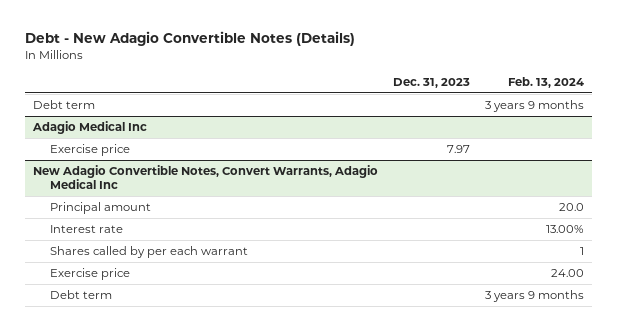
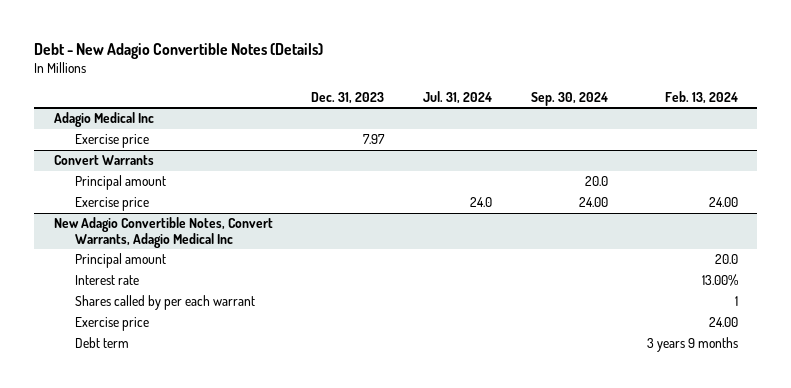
- | Dec. 31, 2023 | Feb. 13, 2024
+ | Dec. 31, 2023 | Jul. 31, 2024 | Sep. 30, 2024 | Feb. 13, 2024
- Debt term | | 3 years 9 months
+ Convert Warrants
+ Principal amount | | | 20.0 |
+ Exercise price | | 24.0 | 24.00 | 24.00

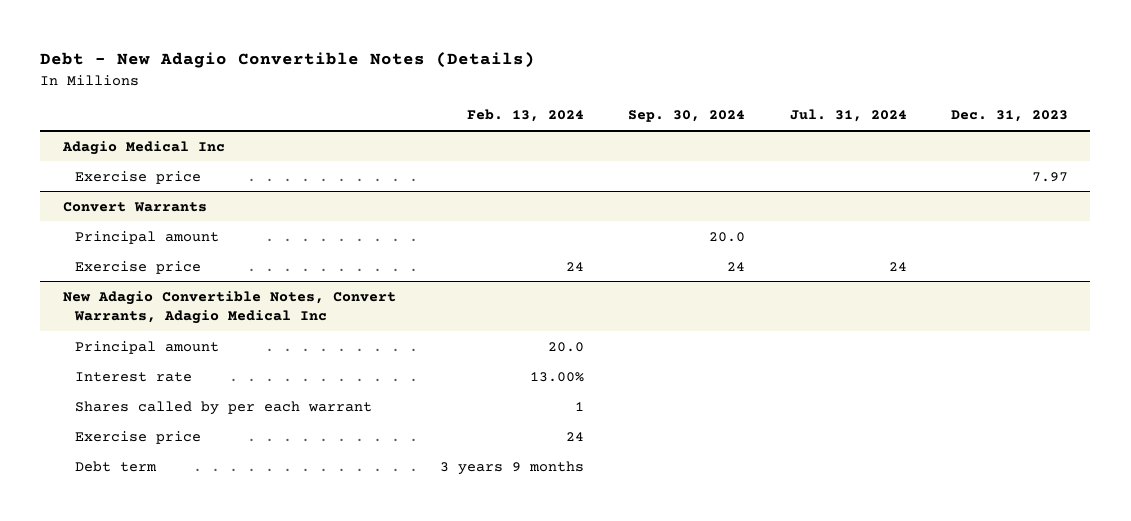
- | Dec. 31, 2023 | Jul. 31, 2024 | Sep. 30, 2024 | Feb. 13, 2024
+ | Feb. 13, 2024 | Sep. 30, 2024 | Jul. 31, 2024 | Dec. 31, 2023
@ Convert Warrants
- Exercise price | | 24.0 | 24.00 | 24.00
+ Exercise price | 24 | 24 | 24 |
@ New Adagio Convertible Notes, Convert Warrants, Adagio Medical Inc
- Exercise price | | | | 24.00
+ Exercise price | 24 | | |

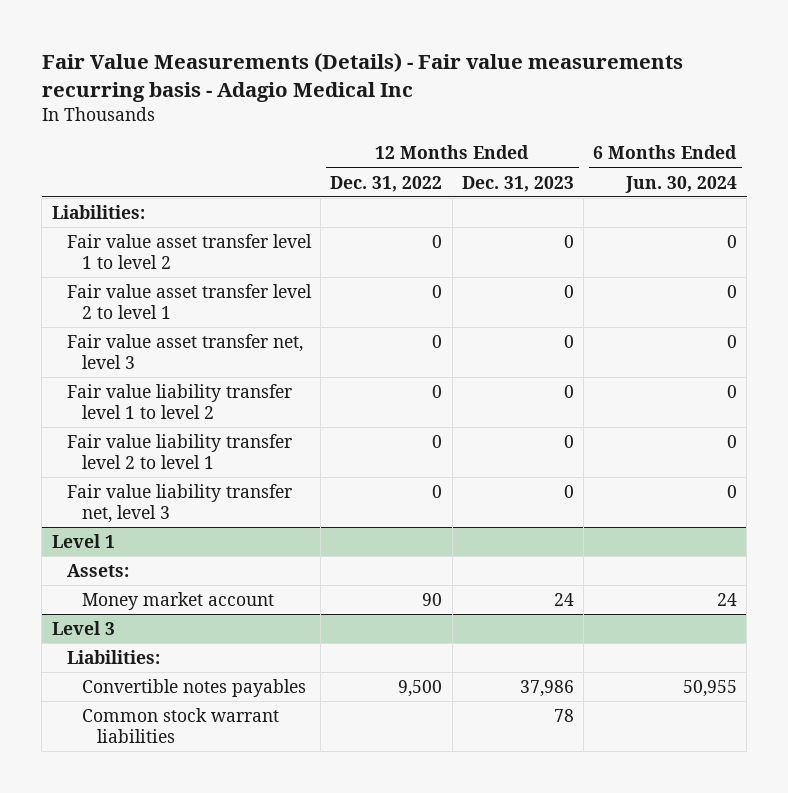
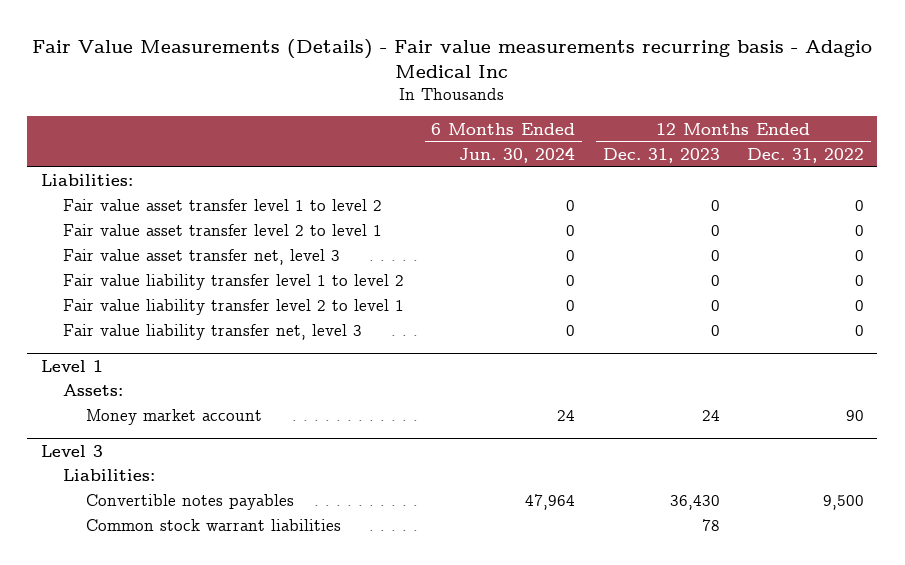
- | 12 Months Ended Dec. 31, 2022 | 12 Months Ended Dec. 31, 2023 | 6 Months Ended Jun. 30, 2024
+ | 6 Months Ended Jun. 30, 2024 | 12 Months Ended Dec. 31, 2023 | 12 Months Ended Dec. 31, 2022
@ Level 3
- Convertible notes payables | 9,500 | 37,986 | 50,955
+ Convertible notes payables | 47,964 | 36,430 | 9,500

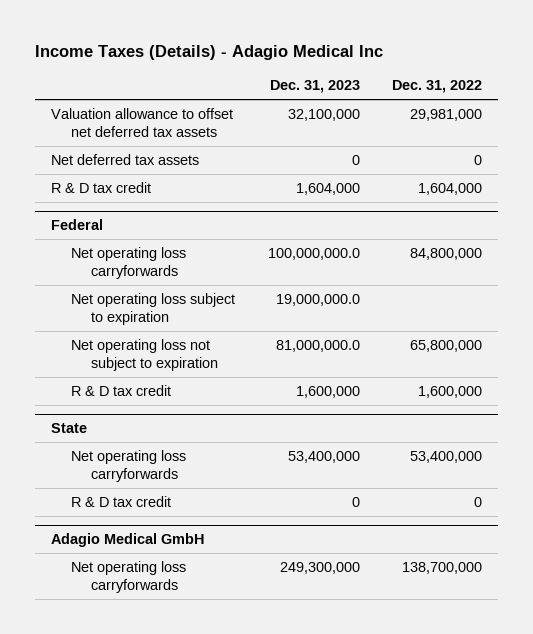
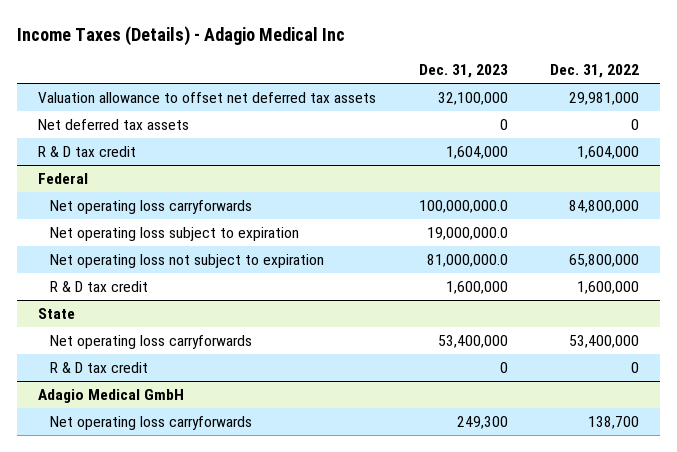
@ Adagio Medical GmbH
- Net operating loss carryforwards | 249,300,000 | 138,700,000
+ Net operating loss carryforwards | 249,300 | 138,700

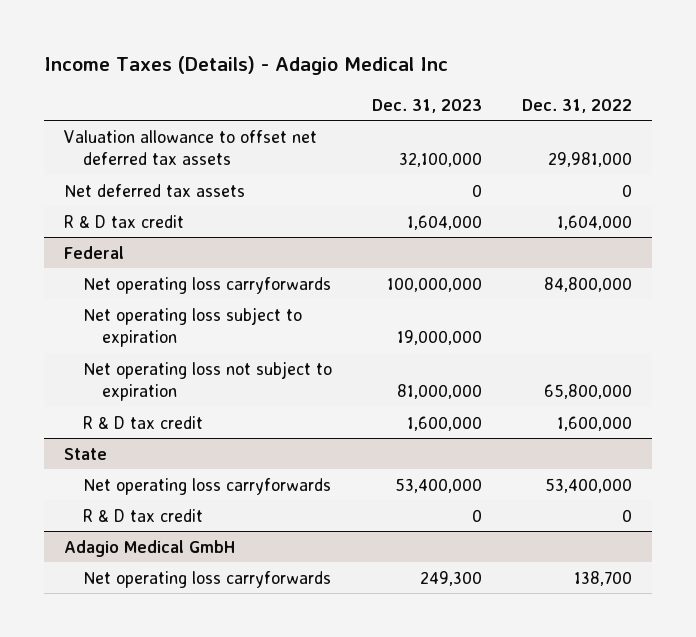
@ Federal
- Net operating loss carryforwards | 100,000,000.0 | 84,800,000
- Net operating loss subject to expiration | 19,000,000.0 |
- Net operating loss not subject to expiration | 81,000,000.0 | 65,800,000
+ Net operating loss carryforwards | 100,000,000 | 84,800,000
+ Net operating loss subject to expiration | 19,000,000 |
+ Net operating loss not subject to expiration | 81,000,000 | 65,800,000

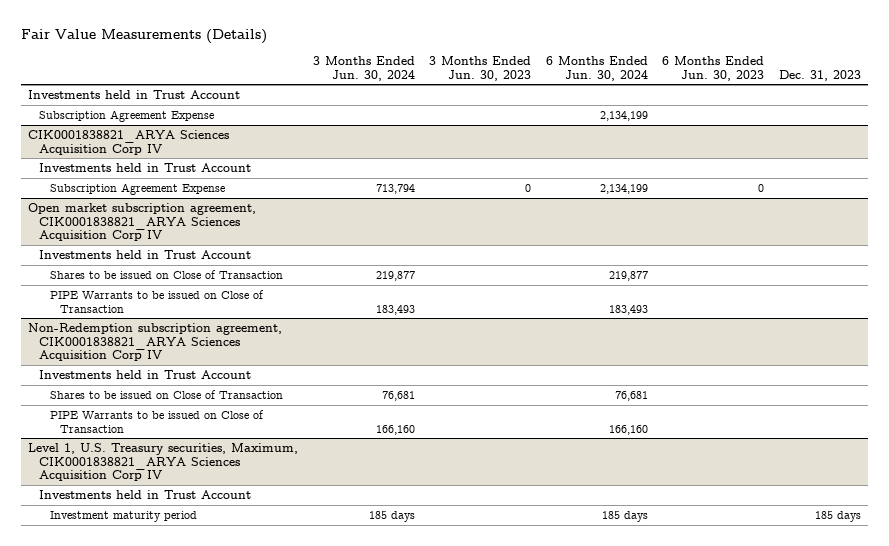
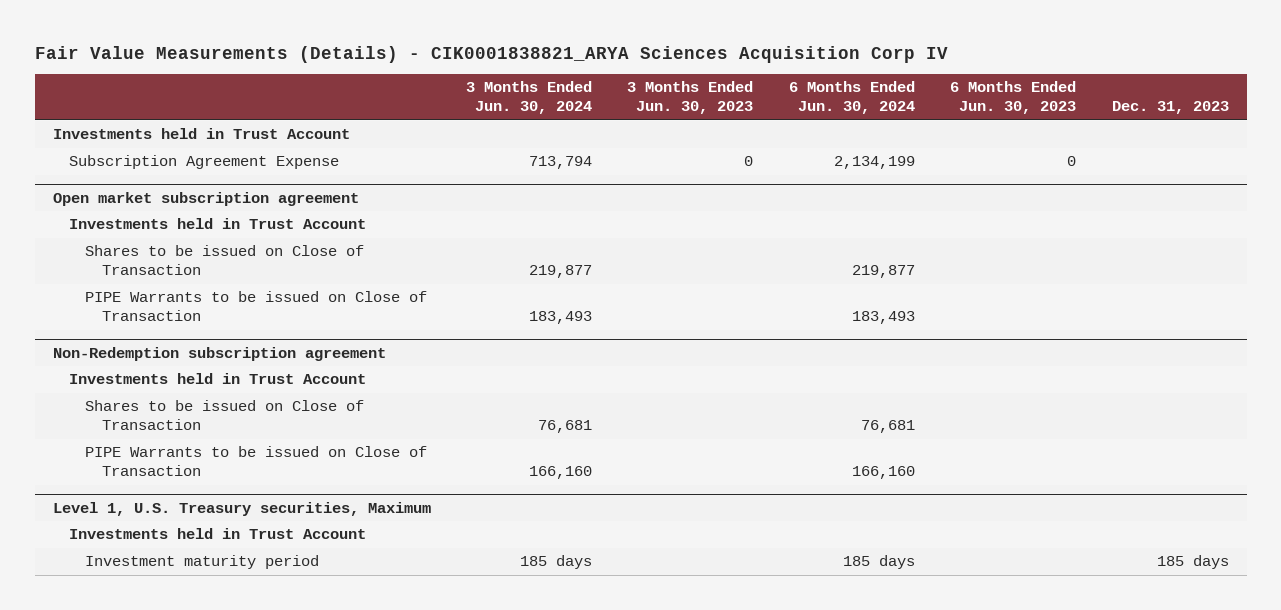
- Fair Value Measurements (Details)
+ Fair Value Measurements (Details) - CIK0001838821_ARYA Sciences Acquisition Corp IV
- Subscription Agreement Expense | | | 2,134,199 | |
- CIK0001838821_ARYA Sciences Acquisition Corp IV
- Investments held in Trust Account
- Open market subscription agreement, CIK0001838821_ARYA Sciences Acquisition Corp IV
+ Open market subscription agreement
- Non-Redemption subscription agreement, CIK0001838821_ARYA Sciences Acquisition Corp IV
+ Non-Redemption subscription agreement
- Level 1, U.S. Treasury securities, Maximum, CIK0001838821_ARYA Sciences Acquisition Corp IV
+ Level 1, U.S. Treasury securities, Maximum

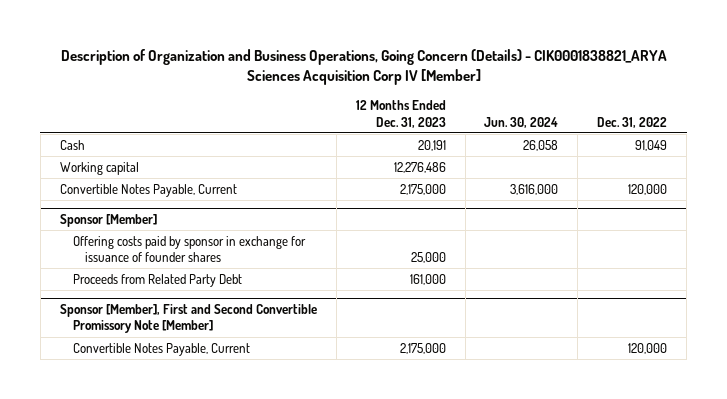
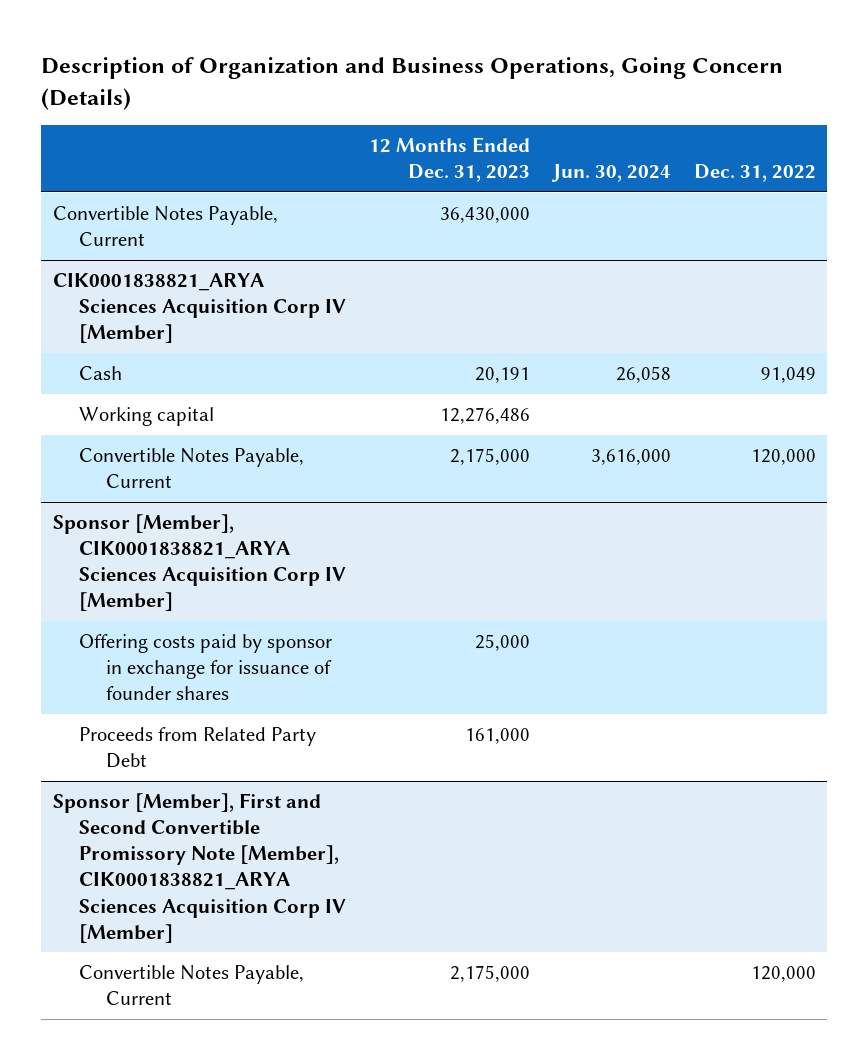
- Description of Organization and Business Operations, Going Concern (Details) - CIK0001838821_ARYA Sciences Acquisition Corp IV [Member]
+ Description of Organization and Business Operations, Going Concern (Details)
+ Convertible Notes Payable, Current | 36,430,000 | |
+ CIK0001838821_ARYA Sciences Acquisition Corp IV [Member]
- Sponsor [Member]
+ Sponsor [Member], CIK0001838821_ARYA Sciences Acquisition Corp IV [Member]
- Sponsor [Member], First and Second Convertible Promissory Note [Member]
+ Sponsor [Member], First and Second Convertible Promissory Note [Member], CIK0001838821_ARYA Sciences Acquisition Corp IV [Member]

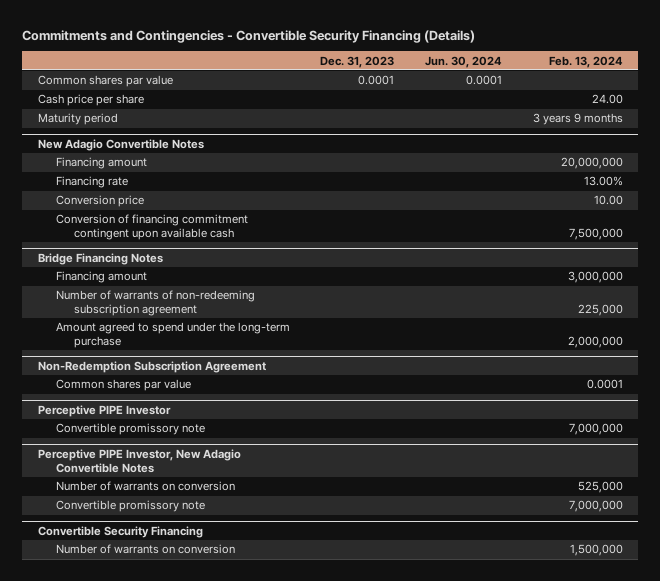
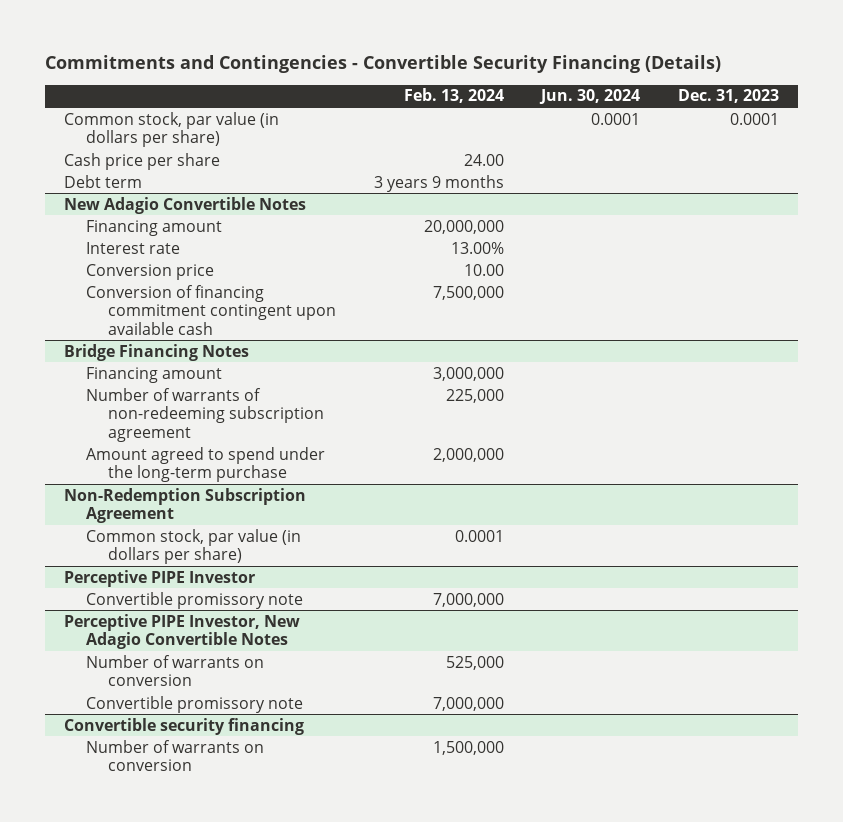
- | Dec. 31, 2023 | Jun. 30, 2024 | Feb. 13, 2024
+ | Feb. 13, 2024 | Jun. 30, 2024 | Dec. 31, 2023
- Common shares par value | 0.0001 | 0.0001 |
+ Common stock, par value (in dollars per share) | | 0.0001 | 0.0001
- Maturity period | | | 3 years 9 months
+ Debt term | 3 years 9 months | |
@ New Adagio Convertible Notes
- Financing rate | | | 13.00%
+ Interest rate | 13.00% | |
@ Non-Redemption Subscription Agreement
- Common shares par value | | | 0.0001
+ Common stock, par value (in dollars per share) | 0.0001 | |
- Convertible Security Financing
+ Convertible security financing

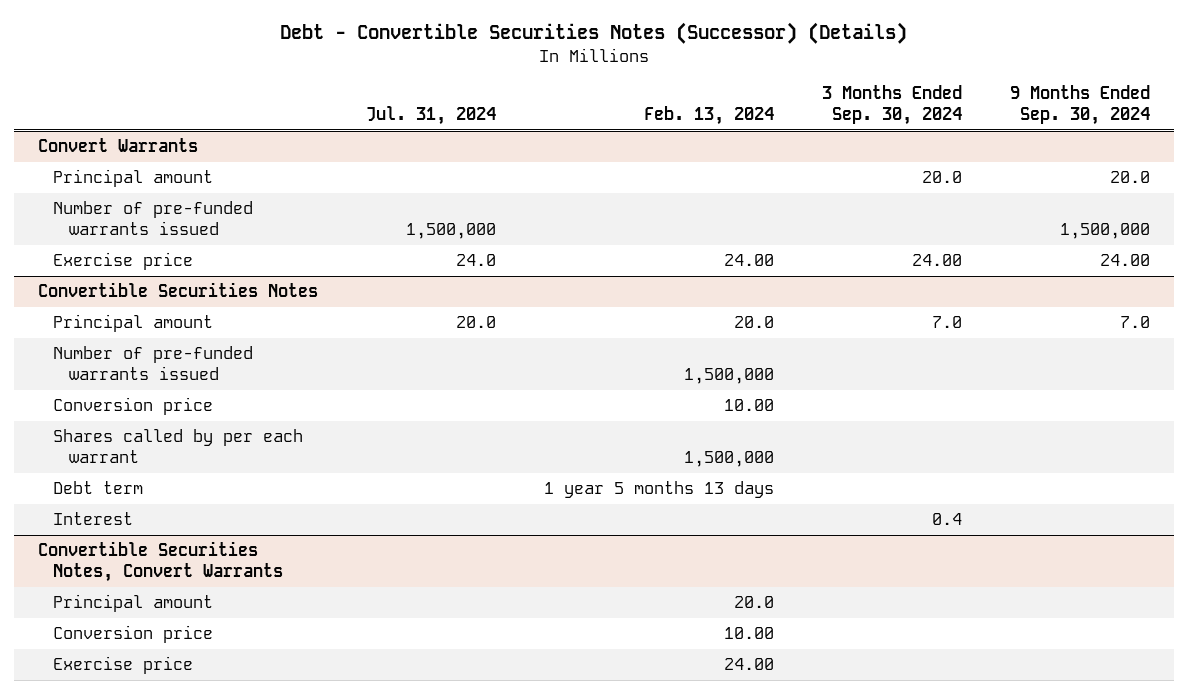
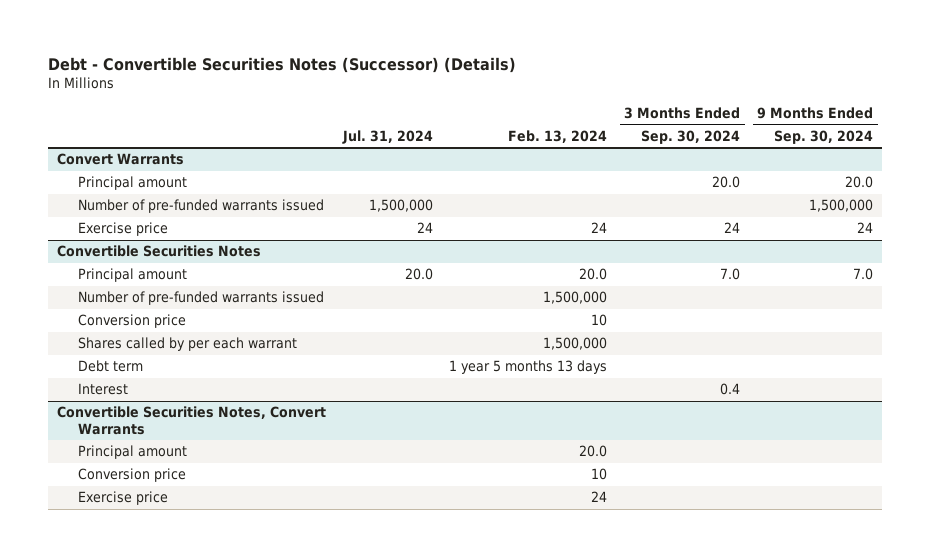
@ Convert Warrants
- Exercise price | 24.0 | 24.00 | 24.00 | 24.00
+ Exercise price | 24 | 24 | 24 | 24
@ Convertible Securities Notes
- Conversion price | | 10.00 | |
+ Conversion price | | 10 | |
@ Convertible Securities Notes, Convert Warrants
- Conversion price | | 10.00 | |
- Exercise price | | 24.00 | |
+ Conversion price | | 10 | |
+ Exercise price | | 24 | |

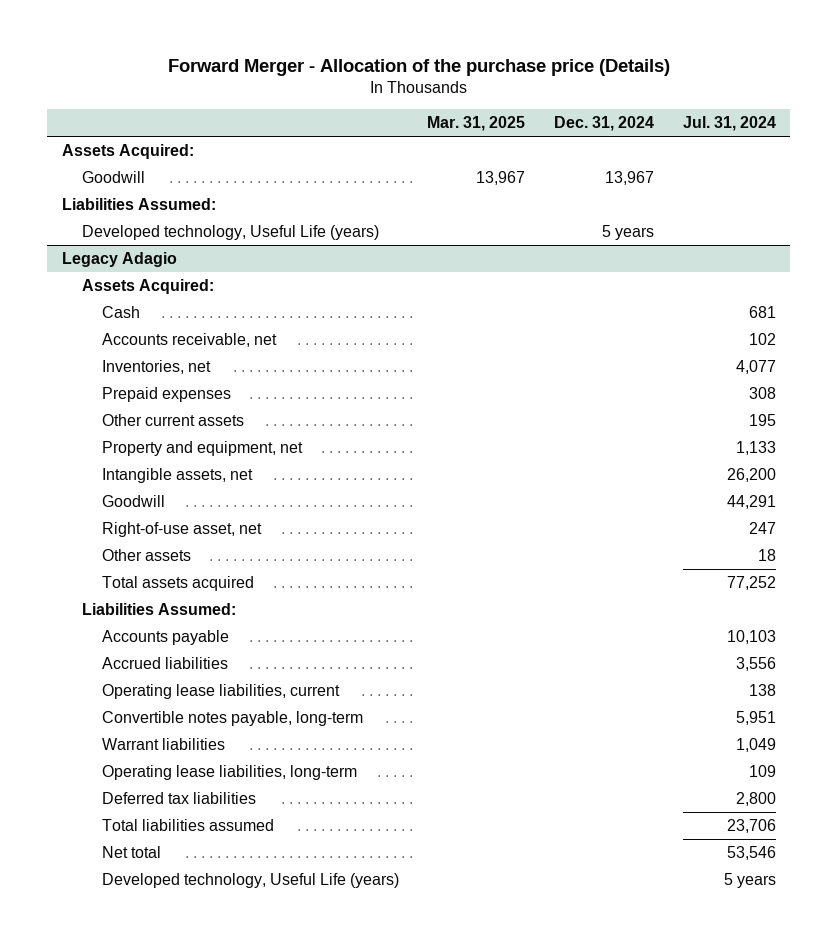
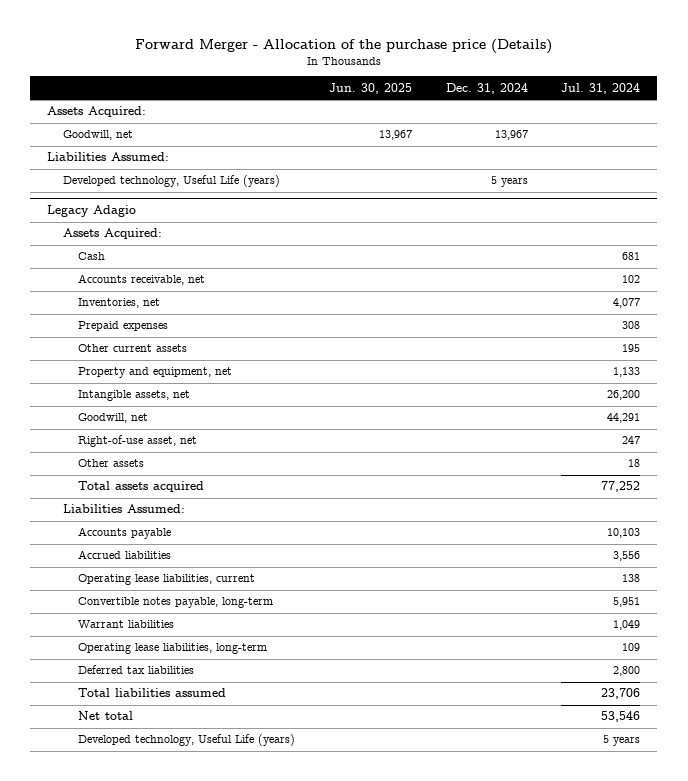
- | Mar. 31, 2025 | Dec. 31, 2024 | Jul. 31, 2024
+ | Jun. 30, 2025 | Dec. 31, 2024 | Jul. 31, 2024
- Goodwill | 13,967 | 13,967 |
+ Goodwill, net | 13,967 | 13,967 |
@ Legacy Adagio
- Goodwill | | | 44,291
+ Goodwill, net | | | 44,291

